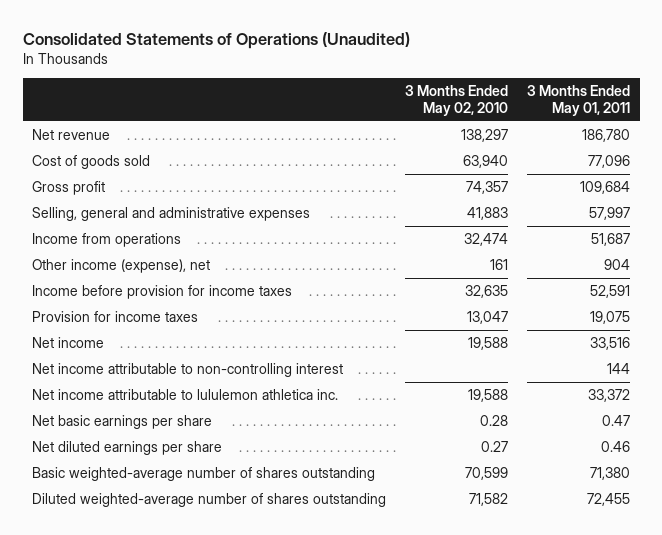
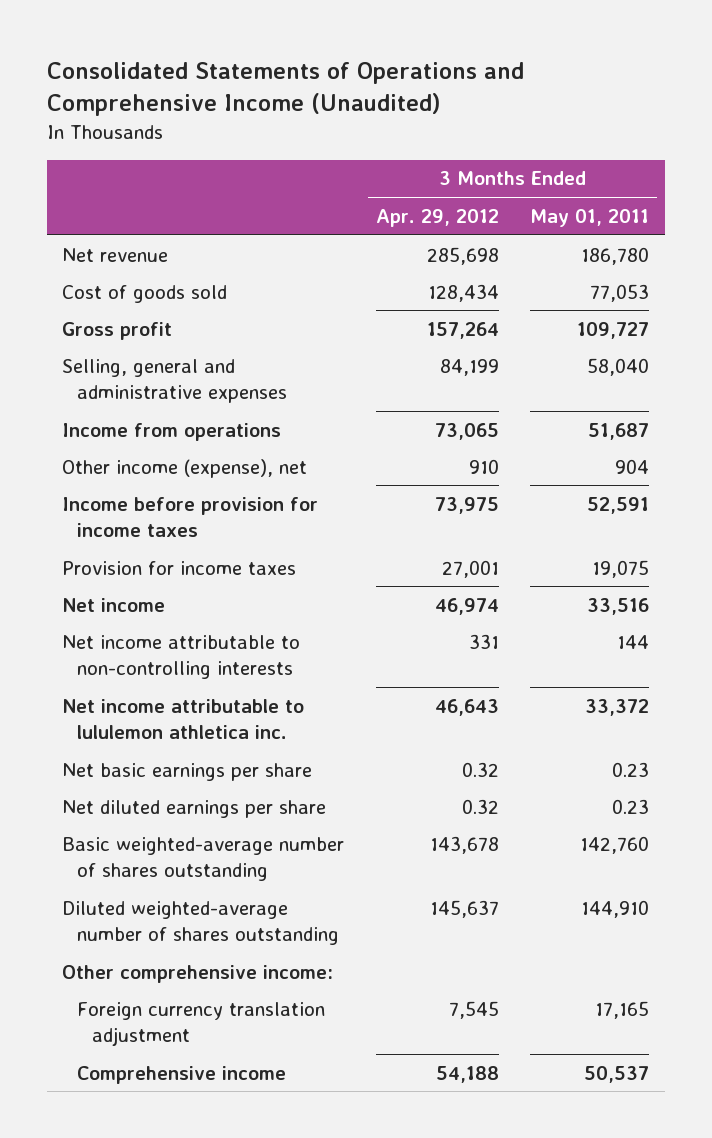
- Consolidated Statements of Operations (Unaudited)
+ Consolidated Statements of Operations and Comprehensive Income (Unaudited)
- | 3 Months Ended May 02, 2010 | 3 Months Ended May 01, 2011
+ | 3 Months Ended Apr. 29, 2012 | 3 Months Ended May 01, 2011
- Cost of goods sold | 63,940 | 77,096
- Gross profit | 74,357 | 109,684
- Selling, general and administrative expenses | 41,883 | 57,997
+ Cost of goods sold | 128,434 | 77,053
+ Gross profit | 157,264 | 109,727
+ Selling, general and administrative expenses | 84,199 | 58,040
- Net income attributable to non-controlling interest | | 144
+ Net income attributable to non-controlling interests | 331 | 144
- Net basic earnings per share | 0.28 | 0.47
- Net diluted earnings per share | 0.27 | 0.46
- Basic weighted-average number of shares outstanding | 70,599 | 71,380
- Diluted weighted-average number of shares outstanding | 71,582 | 72,455
+ Net basic earnings per share | 0.32 | 0.23
+ Net diluted earnings per share | 0.32 | 0.23
+ Basic weighted-average number of shares outstanding | 143,678 | 142,760
+ Diluted weighted-average number of shares outstanding | 145,637 | 144,910
+ Other comprehensive income:
+ Foreign currency translation adjustment | 7,545 | 17,165
+ Comprehensive income | 54,188 | 50,537

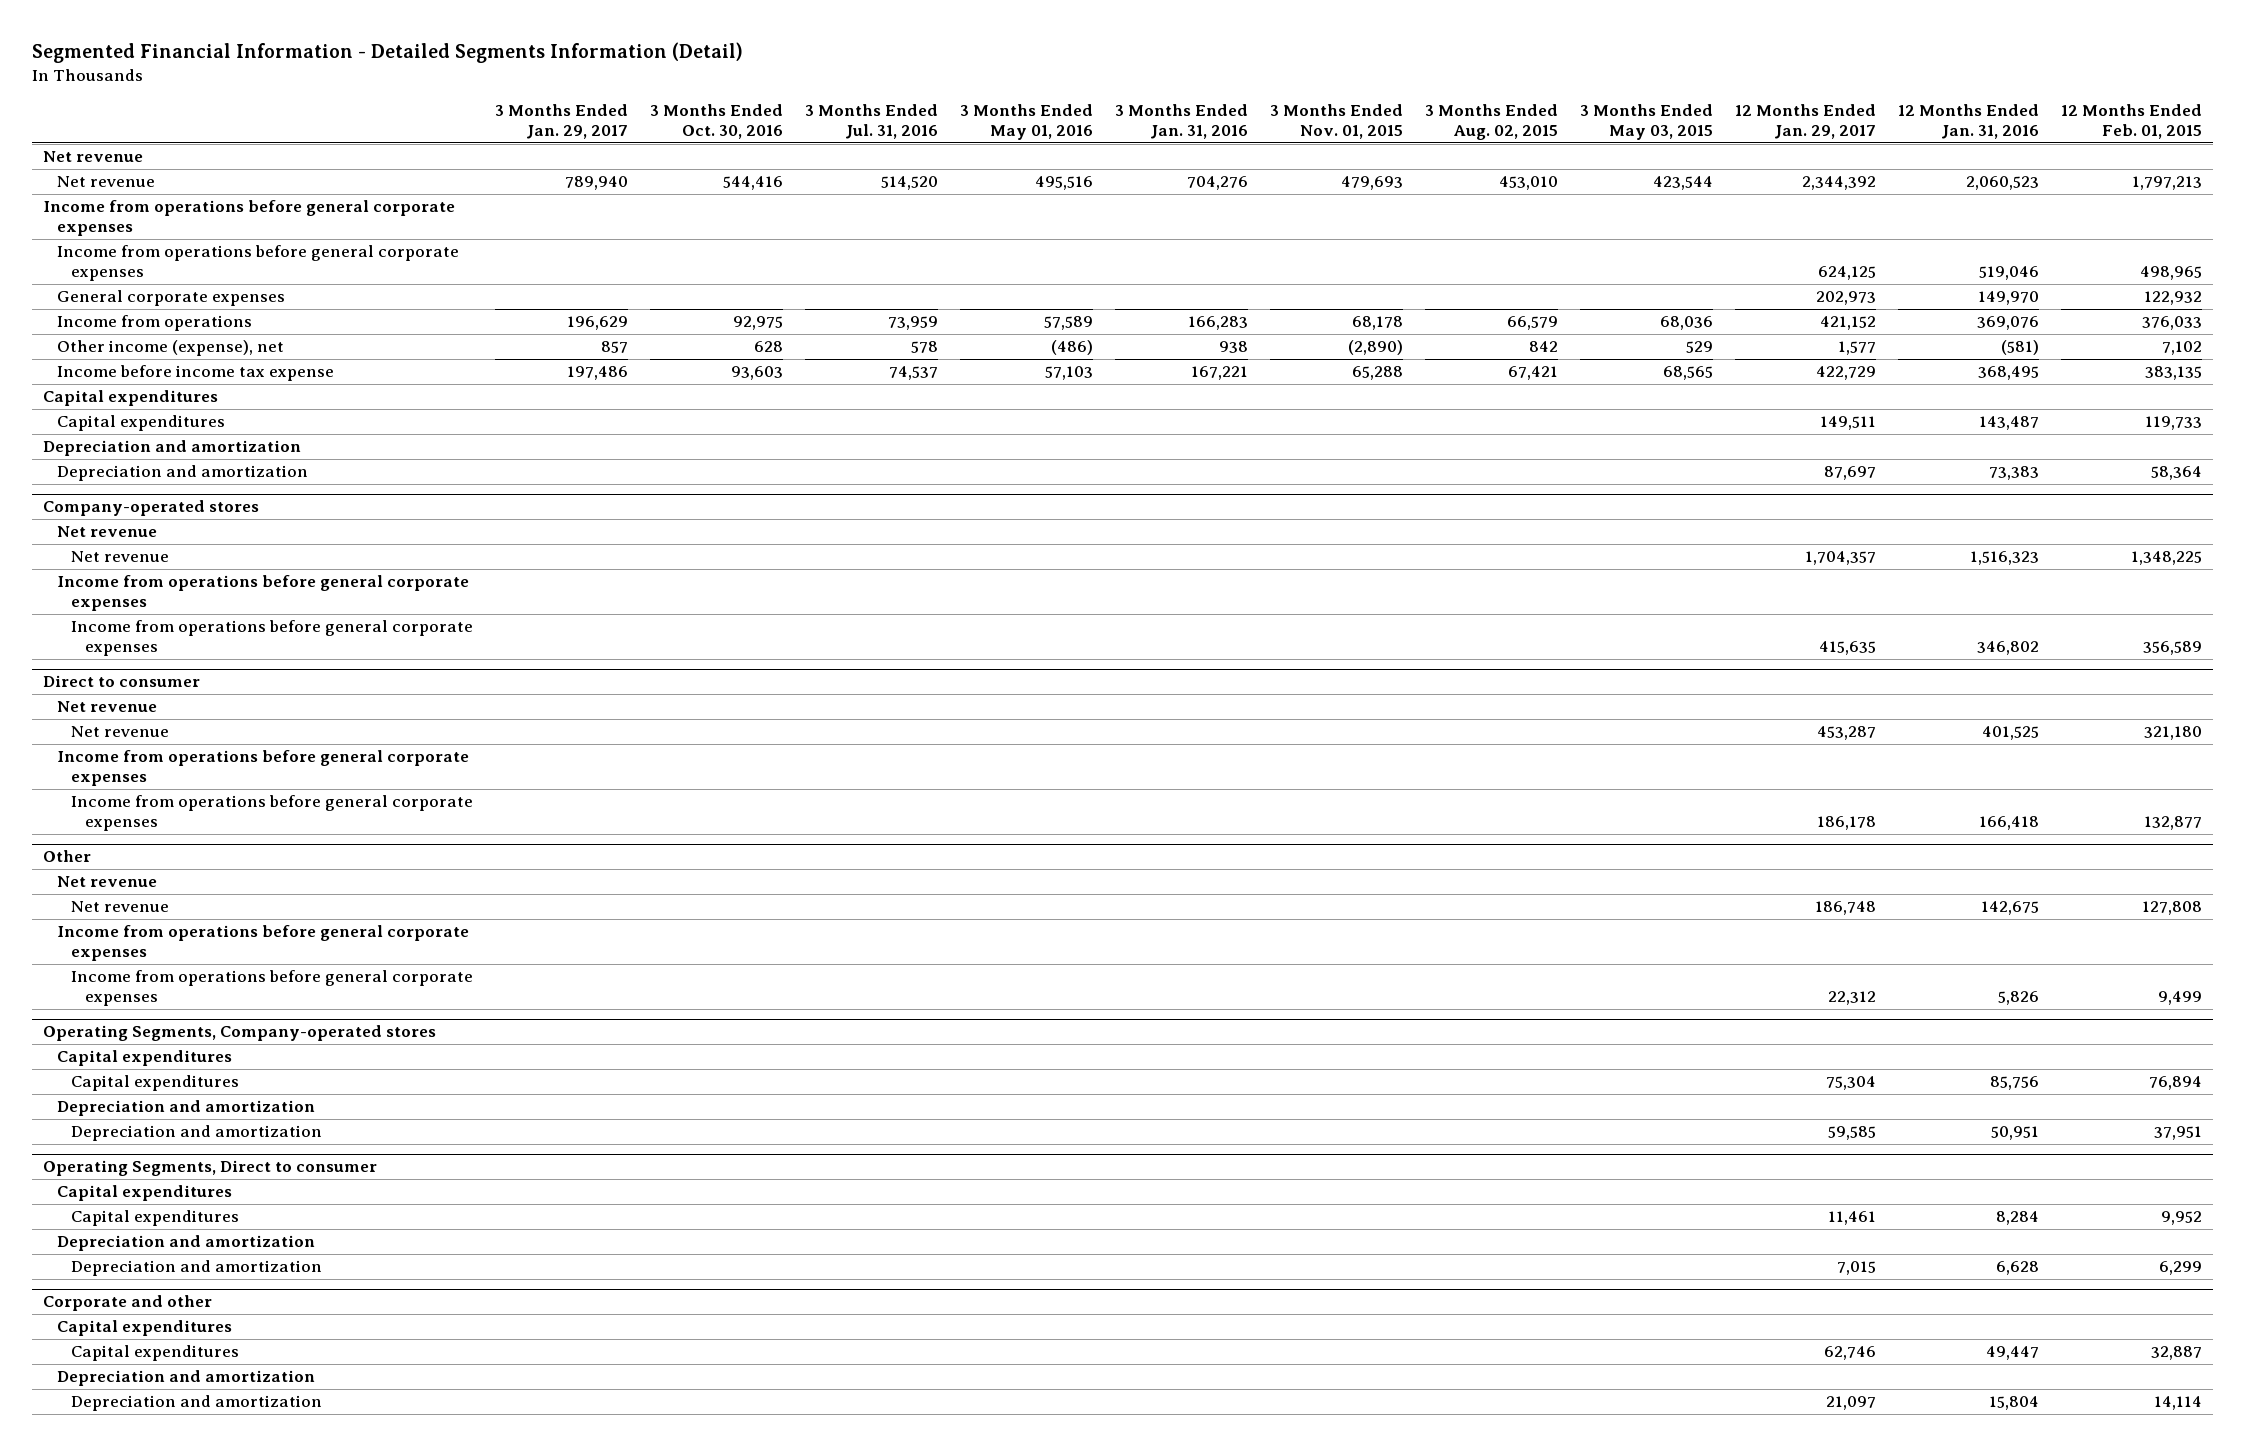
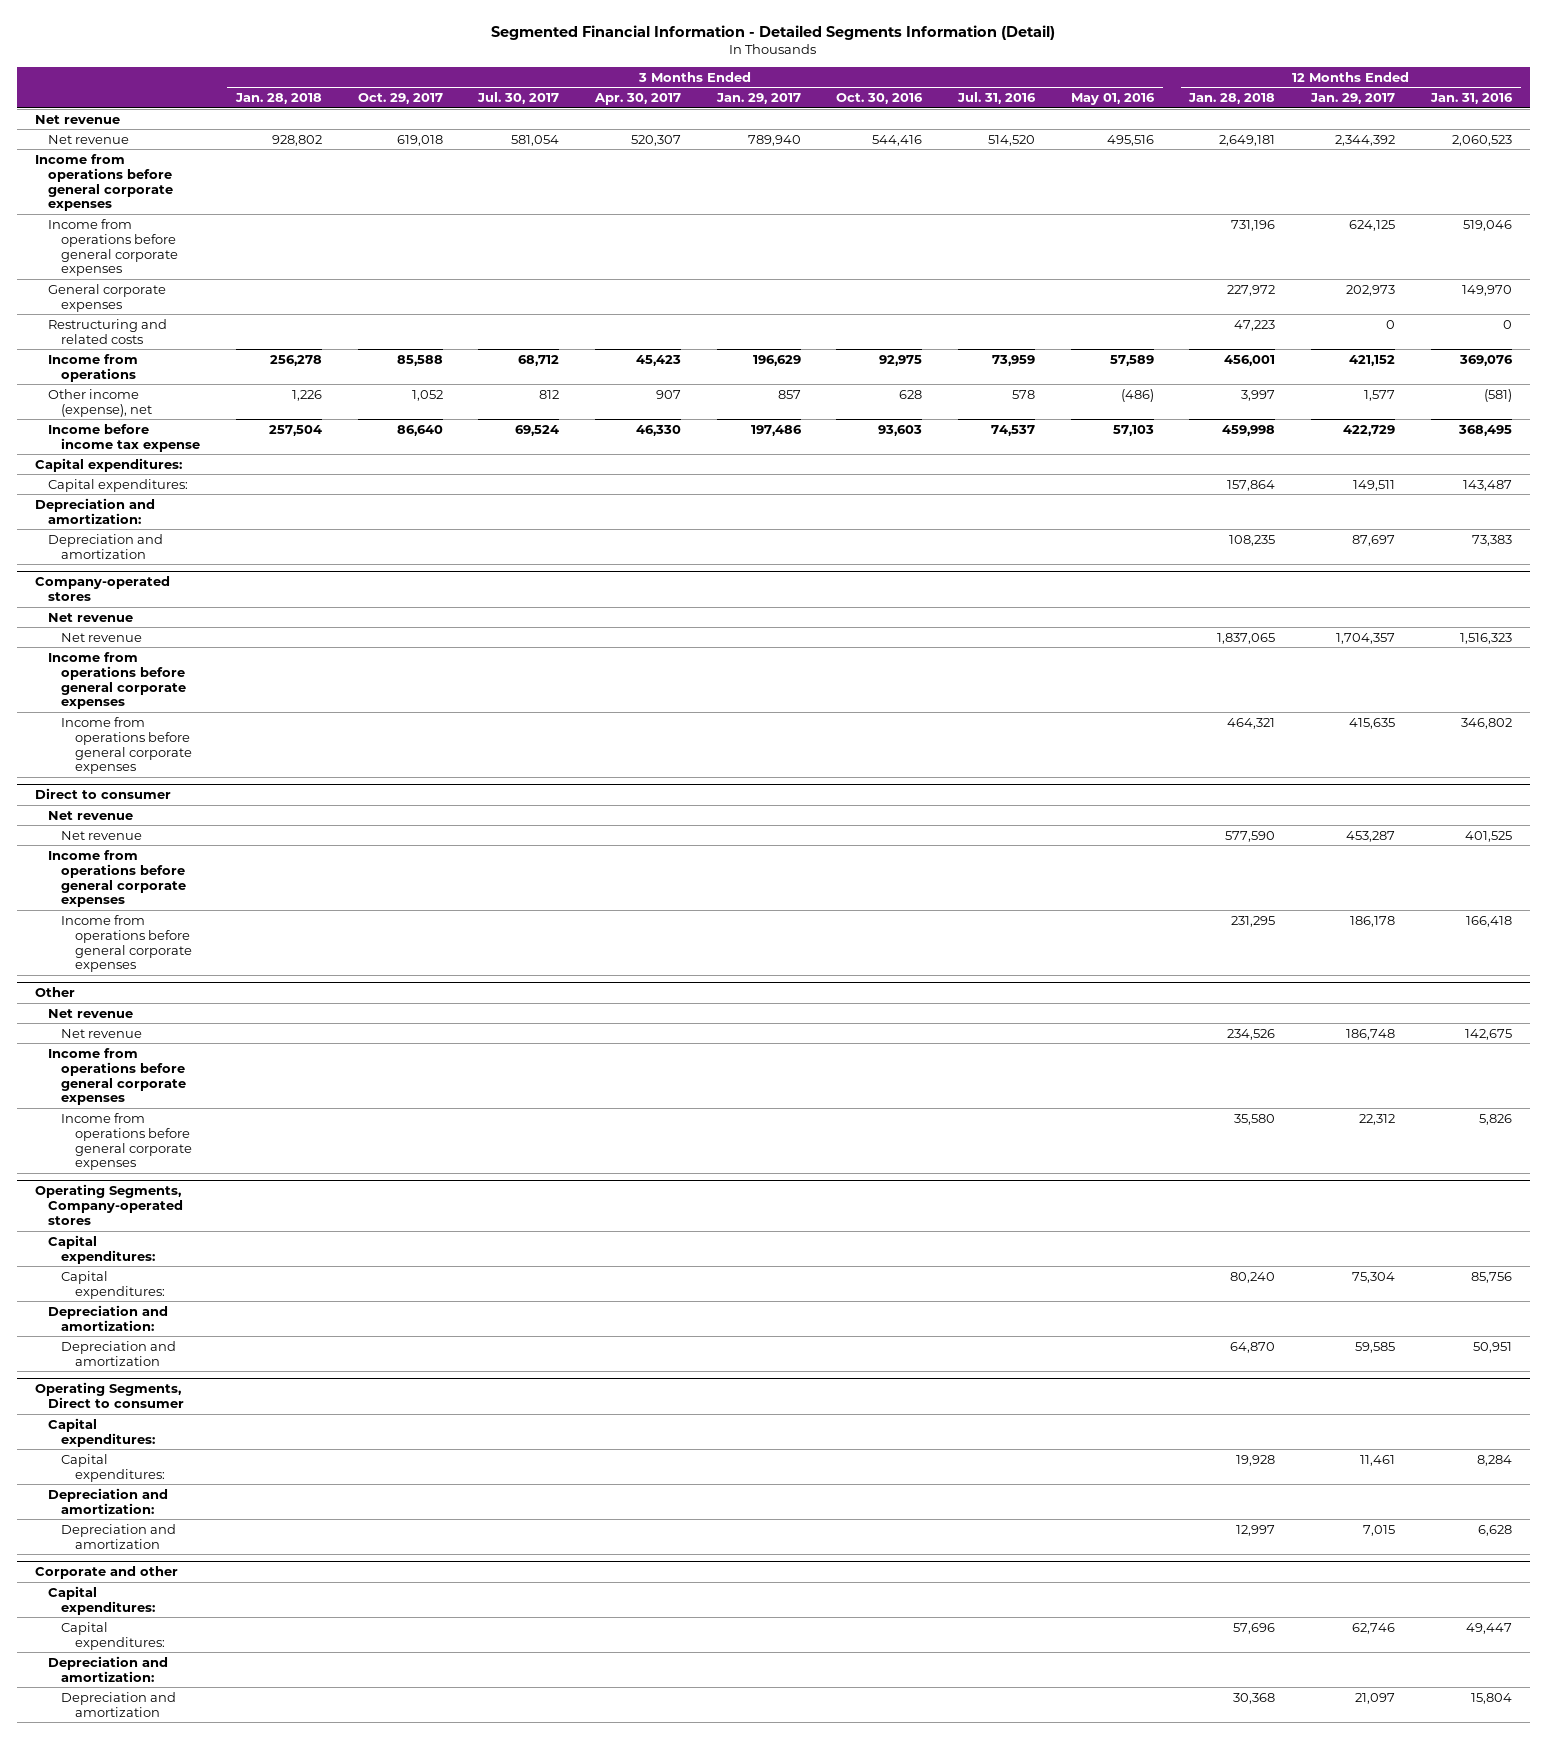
- | 3 Months Ended Jan. 29, 2017 | 3 Months Ended Oct. 30, 2016 | 3 Months Ended Jul. 31, 2016 | 3 Months Ended May 01, 2016 | 3 Months Ended Jan. 31, 2016 | 3 Months Ended Nov. 01, 2015 | 3 Months Ended Aug. 02, 2015 | 3 Months Ended May 03, 2015 | 12 Months Ended Jan. 29, 2017 | 12 Months Ended Jan. 31, 2016 | 12 Months Ended Feb. 01, 2015
+ | 3 Months Ended Jan. 28, 2018 | 3 Months Ended Oct. 29, 2017 | 3 Months Ended Jul. 30, 2017 | 3 Months Ended Apr. 30, 2017 | 3 Months Ended Jan. 29, 2017 | 3 Months Ended Oct. 30, 2016 | 3 Months Ended Jul. 31, 2016 | 3 Months Ended May 01, 2016 | 12 Months Ended Jan. 28, 2018 | 12 Months Ended Jan. 29, 2017 | 12 Months Ended Jan. 31, 2016
+ Restructuring and related costs | | | | | | | | | 47,223 | 0 | 0
- Capital expenditures
- Capital expenditures | | | | | | | | | 149,511 | 143,487 | 119,733
- Depreciation and amortization
+ Capital expenditures:
+ Capital expenditures: | | | | | | | | | 157,864 | 149,511 | 143,487
+ Depreciation and amortization:
@ Operating Segments, Company-operated stores
- Capital expenditures
- Capital expenditures | | | | | | | | | 75,304 | 85,756 | 76,894
- Depreciation and amortization
+ Capital expenditures:
+ Capital expenditures: | | | | | | | | | 80,240 | 75,304 | 85,756
+ Depreciation and amortization:
@ Operating Segments, Direct to consumer
- Capital expenditures
- Capital expenditures | | | | | | | | | 11,461 | 8,284 | 9,952
- Depreciation and amortization
+ Capital expenditures:
+ Capital expenditures: | | | | | | | | | 19,928 | 11,461 | 8,284
+ Depreciation and amortization:
@ Corporate and other
- Capital expenditures
- Capital expenditures | | | | | | | | | 62,746 | 49,447 | 32,887
- Depreciation and amortization
+ Capital expenditures:
+ Capital expenditures: | | | | | | | | | 57,696 | 62,746 | 49,447
+ Depreciation and amortization:

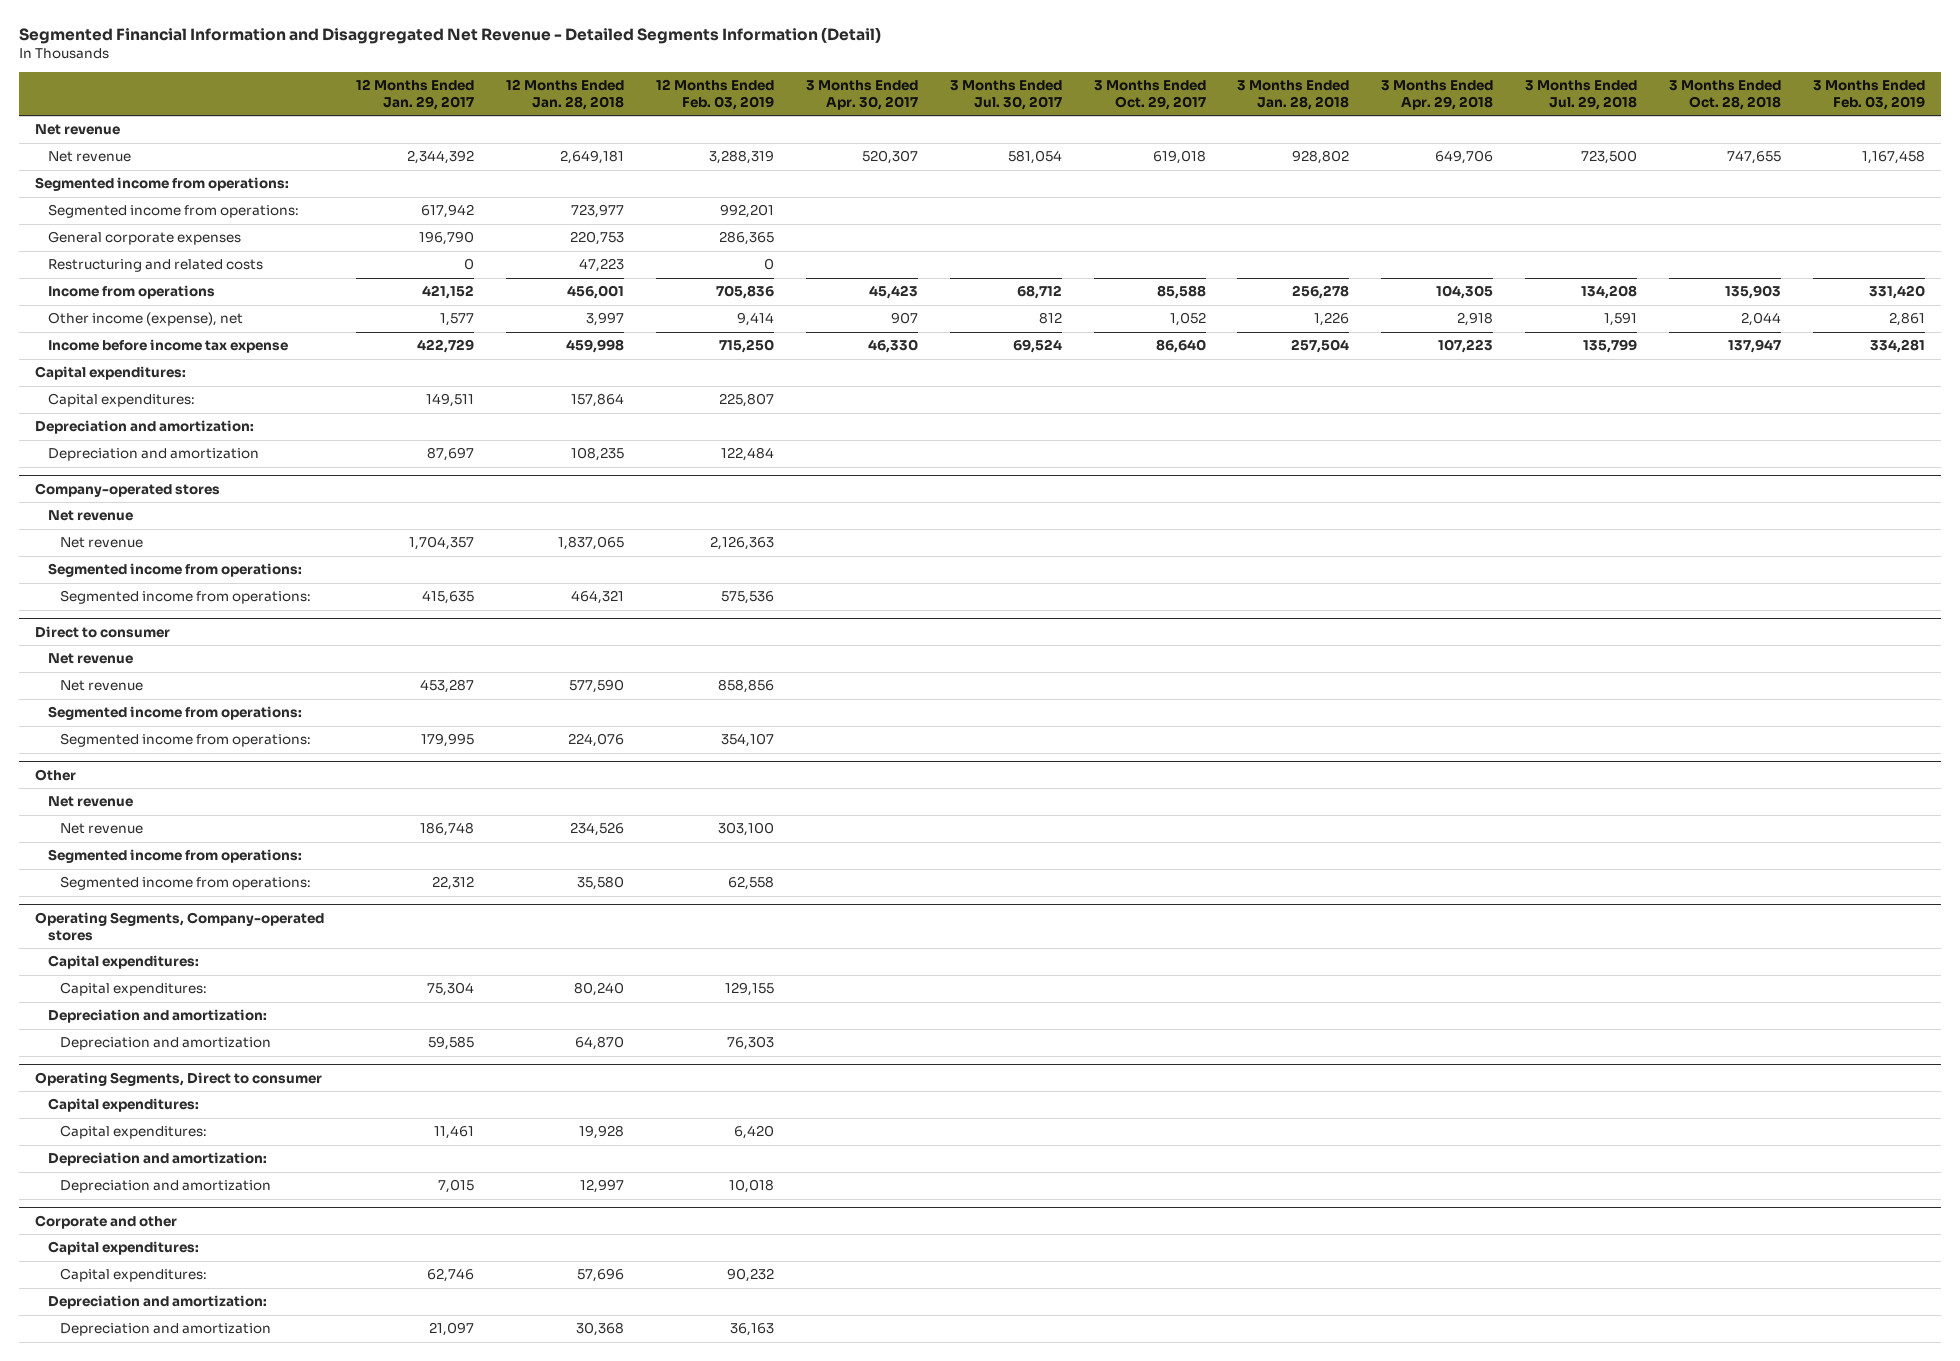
- Segmented Financial Information - Detailed Segments Information (Detail)
+ Segmented Financial Information and Disaggregated Net Revenue - Detailed Segments Information (Detail)
- | 3 Months Ended Jan. 28, 2018 | 3 Months Ended Oct. 29, 2017 | 3 Months Ended Jul. 30, 2017 | 3 Months Ended Apr. 30, 2017 | 3 Months Ended Jan. 29, 2017 | 3 Months Ended Oct. 30, 2016 | 3 Months Ended Jul. 31, 2016 | 3 Months Ended May 01, 2016 | 12 Months Ended Jan. 28, 2018 | 12 Months Ended Jan. 29, 2017 | 12 Months Ended Jan. 31, 2016
+ | 12 Months Ended Jan. 29, 2017 | 12 Months Ended Jan. 28, 2018 | 12 Months Ended Feb. 03, 2019 | 3 Months Ended Apr. 30, 2017 | 3 Months Ended Jul. 30, 2017 | 3 Months Ended Oct. 29, 2017 | 3 Months Ended Jan. 28, 2018 | 3 Months Ended Apr. 29, 2018 | 3 Months Ended Jul. 29, 2018 | 3 Months Ended Oct. 28, 2018 | 3 Months Ended Feb. 03, 2019
- Income from operations before general corporate expenses
- Income from operations before general corporate expenses | | | | | | | | | 731,196 | 624,125 | 519,046
- General corporate expenses | | | | | | | | | 227,972 | 202,973 | 149,970
+ Segmented income from operations:
+ Segmented income from operations: | 617,942 | 723,977 | 992,201 | | | | | | | |
+ General corporate expenses | 196,790 | 220,753 | 286,365 | | | | | | | |
@ Company-operated stores
- Income from operations before general corporate expenses
- Income from operations before general corporate expenses | | | | | | | | | 464,321 | 415,635 | 346,802
+ Segmented income from operations:
+ Segmented income from operations: | 415,635 | 464,321 | 575,536 | | | | | | | |
@ Direct to consumer
- Income from operations before general corporate expenses
- Income from operations before general corporate expenses | | | | | | | | | 231,295 | 186,178 | 166,418
+ Segmented income from operations:
+ Segmented income from operations: | 179,995 | 224,076 | 354,107 | | | | | | | |
@ Other
- Income from operations before general corporate expenses
- Income from operations before general corporate expenses | | | | | | | | | 35,580 | 22,312 | 5,826
+ Segmented income from operations:
+ Segmented income from operations: | 22,312 | 35,580 | 62,558 | | | | | | | |

